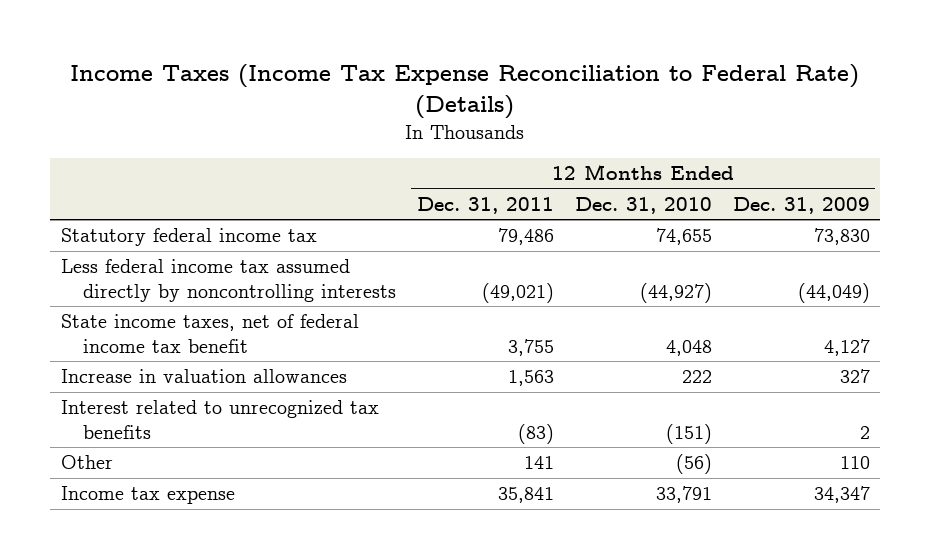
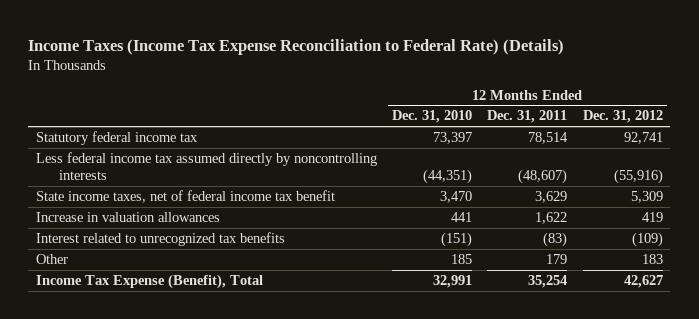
- | 12 Months Ended Dec. 31, 2011 | 12 Months Ended Dec. 31, 2010 | 12 Months Ended Dec. 31, 2009
+ | 12 Months Ended Dec. 31, 2010 | 12 Months Ended Dec. 31, 2011 | 12 Months Ended Dec. 31, 2012
- Statutory federal income tax | 79,486 | 74,655 | 73,830
- Less federal income tax assumed directly by noncontrolling interests | (49,021) | (44,927) | (44,049)
- State income taxes, net of federal income tax benefit | 3,755 | 4,048 | 4,127
- Increase in valuation allowances | 1,563 | 222 | 327
+ Statutory federal income tax | 73,397 | 78,514 | 92,741
+ Less federal income tax assumed directly by noncontrolling interests | (44,351) | (48,607) | (55,916)
+ State income taxes, net of federal income tax benefit | 3,470 | 3,629 | 5,309
+ Increase in valuation allowances | 441 | 1,622 | 419
- Other | 141 | (56) | 110
- Income tax expense | 35,841 | 33,791 | 34,347
+ Other | 185 | 179 | 183
+ Income Tax Expense (Benefit), Total | 32,991 | 35,254 | 42,627

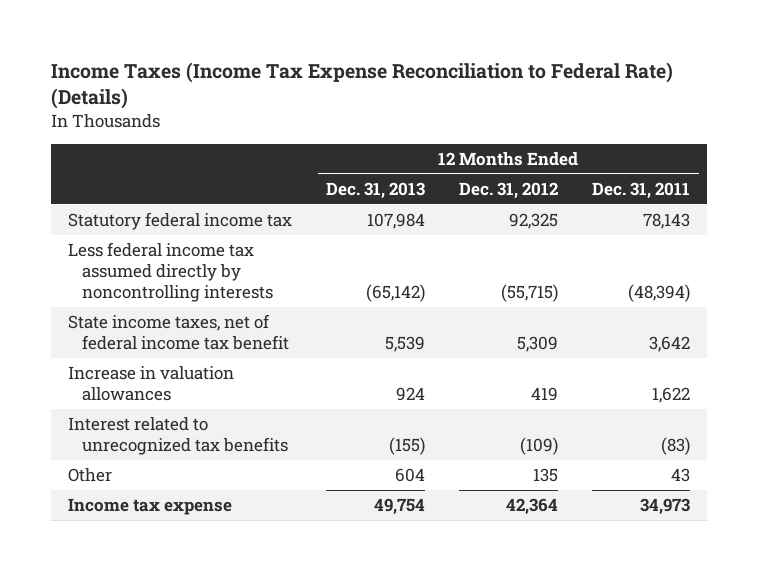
- | 12 Months Ended Dec. 31, 2010 | 12 Months Ended Dec. 31, 2011 | 12 Months Ended Dec. 31, 2012
+ | 12 Months Ended Dec. 31, 2013 | 12 Months Ended Dec. 31, 2012 | 12 Months Ended Dec. 31, 2011
- Statutory federal income tax | 73,397 | 78,514 | 92,741
- Less federal income tax assumed directly by noncontrolling interests | (44,351) | (48,607) | (55,916)
- State income taxes, net of federal income tax benefit | 3,470 | 3,629 | 5,309
+ Statutory federal income tax | 107,984 | 92,325 | 78,143
+ Less federal income tax assumed directly by noncontrolling interests | (65,142) | (55,715) | (48,394)
+ State income taxes, net of federal income tax benefit | 5,539 | 5,309 | 3,642
- Other | 185 | 179 | 183
- Income Tax Expense (Benefit), Total | 32,991 | 35,254 | 42,627
+ Other | 604 | 135 | 43
+ Income tax expense | 49,754 | 42,364 | 34,973

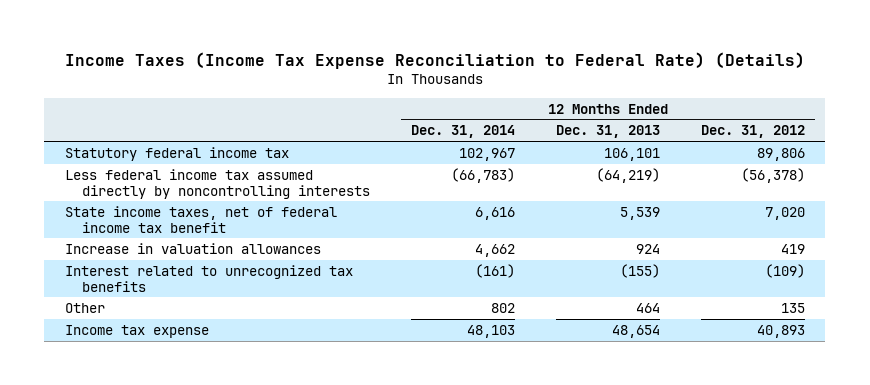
- | 12 Months Ended Dec. 31, 2013 | 12 Months Ended Dec. 31, 2012 | 12 Months Ended Dec. 31, 2011
+ | 12 Months Ended Dec. 31, 2014 | 12 Months Ended Dec. 31, 2013 | 12 Months Ended Dec. 31, 2012
- Statutory federal income tax | 107,984 | 92,325 | 78,143
- Less federal income tax assumed directly by noncontrolling interests | (65,142) | (55,715) | (48,394)
- State income taxes, net of federal income tax benefit | 5,539 | 5,309 | 3,642
+ Statutory federal income tax | 102,967 | 106,101 | 89,806
+ Less federal income tax assumed directly by noncontrolling interests | (66,783) | (64,219) | (56,378)
+ State income taxes, net of federal income tax benefit | 6,616 | 5,539 | 7,020
- Other | 604 | 135 | 43
- Income tax expense | 49,754 | 42,364 | 34,973
+ Other | 802 | 464 | 135
+ Income tax expense | 48,103 | 48,654 | 40,893

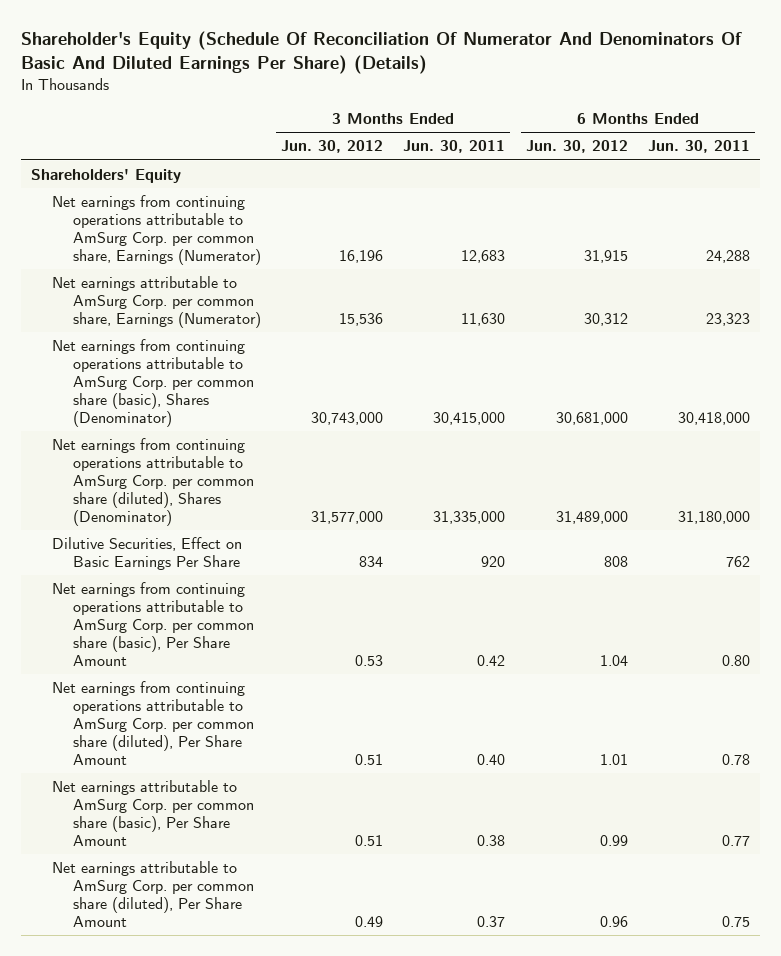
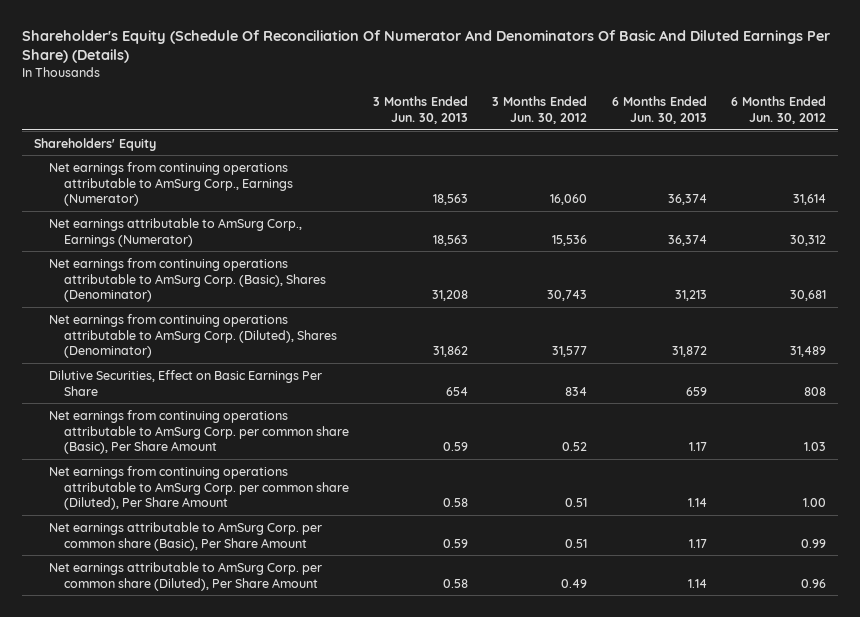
- | 3 Months Ended Jun. 30, 2012 | 3 Months Ended Jun. 30, 2011 | 6 Months Ended Jun. 30, 2012 | 6 Months Ended Jun. 30, 2011
+ | 3 Months Ended Jun. 30, 2013 | 3 Months Ended Jun. 30, 2012 | 6 Months Ended Jun. 30, 2013 | 6 Months Ended Jun. 30, 2012
- Net earnings from continuing operations attributable to AmSurg Corp. per common share, Earnings (Numerator) | 16,196 | 12,683 | 31,915 | 24,288
- Net earnings attributable to AmSurg Corp. per common share, Earnings (Numerator) | 15,536 | 11,630 | 30,312 | 23,323
- Net earnings from continuing operations attributable to AmSurg Corp. per common share (basic), Shares (Denominator) | 30,743,000 | 30,415,000 | 30,681,000 | 30,418,000
- Net earnings from continuing operations attributable to AmSurg Corp. per common share (diluted), Shares (Denominator) | 31,577,000 | 31,335,000 | 31,489,000 | 31,180,000
+ Net earnings from continuing operations attributable to AmSurg Corp., Earnings (Numerator) | 18,563 | 16,060 | 36,374 | 31,614
+ Net earnings attributable to AmSurg Corp., Earnings (Numerator) | 18,563 | 15,536 | 36,374 | 30,312
+ Net earnings from continuing operations attributable to AmSurg Corp. (Basic), Shares (Denominator) | 31,208 | 30,743 | 31,213 | 30,681
+ Net earnings from continuing operations attributable to AmSurg Corp. (Diluted), Shares (Denominator) | 31,862 | 31,577 | 31,872 | 31,489
- Net earnings from continuing operations attributable to AmSurg Corp. per common share (basic), Per Share Amount | 0.53 | 0.42 | 1.04 | 0.80
- Net earnings from continuing operations attributable to AmSurg Corp. per common share (diluted), Per Share Amount | 0.51 | 0.40 | 1.01 | 0.78
- Net earnings attributable to AmSurg Corp. per common share (basic), Per Share Amount | 0.51 | 0.38 | 0.99 | 0.77
- Net earnings attributable to AmSurg Corp. per common share (diluted), Per Share Amount | 0.49 | 0.37 | 0.96 | 0.75
+ Net earnings from continuing operations attributable to AmSurg Corp. per common share (Basic), Per Share Amount | 0.59 | 0.52 | 1.17 | 1.03
+ Net earnings from continuing operations attributable to AmSurg Corp. per common share (Diluted), Per Share Amount | 0.58 | 0.51 | 1.14 | 1.00
+ Net earnings attributable to AmSurg Corp. per common share (Basic), Per Share Amount | 0.59 | 0.51 | 1.17 | 0.99
+ Net earnings attributable to AmSurg Corp. per common share (Diluted), Per Share Amount | 0.58 | 0.49 | 1.14 | 0.96

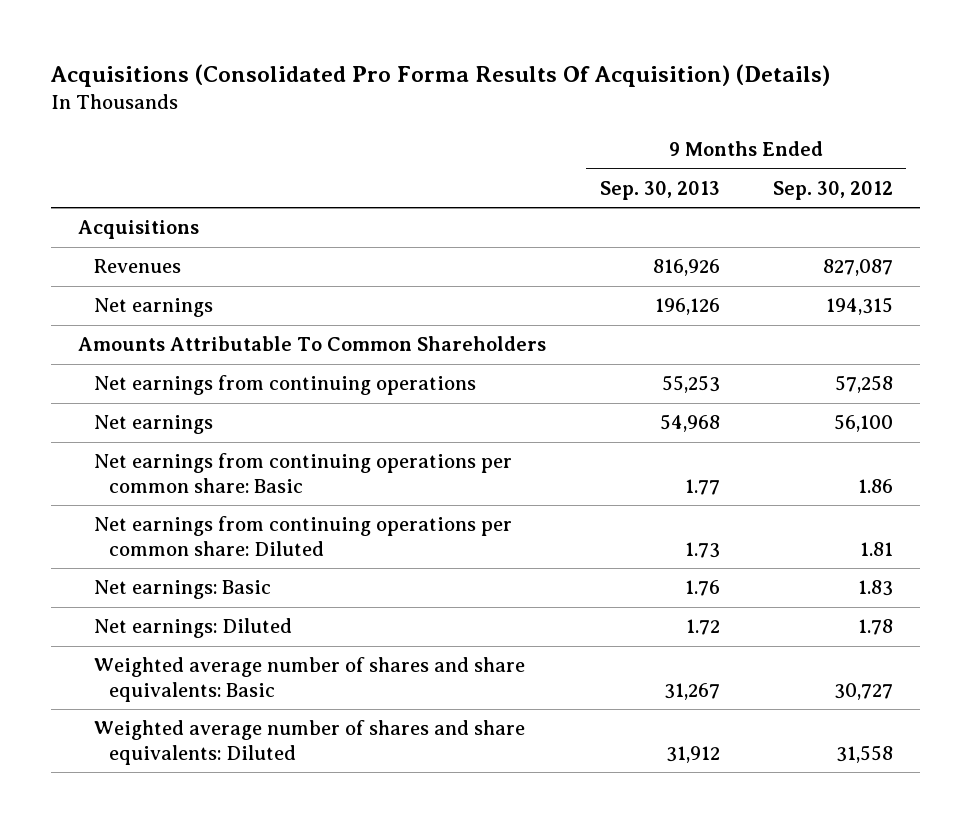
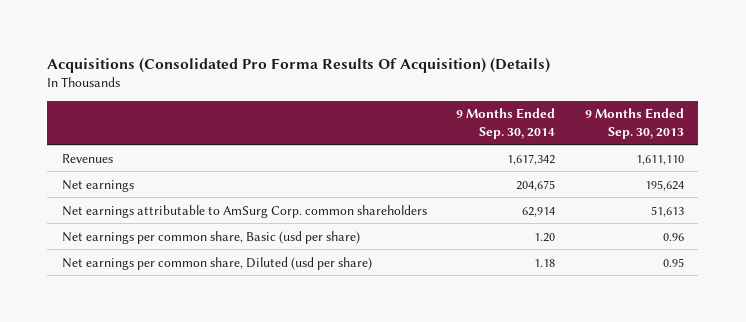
- | 9 Months Ended Sep. 30, 2013 | 9 Months Ended Sep. 30, 2012
+ | 9 Months Ended Sep. 30, 2014 | 9 Months Ended Sep. 30, 2013
- Acquisitions
- Revenues | 816,926 | 827,087
- Net earnings | 196,126 | 194,315
- Amounts Attributable To Common Shareholders
- Net earnings from continuing operations | 55,253 | 57,258
- Net earnings | 54,968 | 56,100
- Net earnings from continuing operations per common share: Basic | 1.77 | 1.86
- Net earnings from continuing operations per common share: Diluted | 1.73 | 1.81
- Net earnings: Basic | 1.76 | 1.83
- Net earnings: Diluted | 1.72 | 1.78
- Weighted average number of shares and share equivalents: Basic | 31,267 | 30,727
- Weighted average number of shares and share equivalents: Diluted | 31,912 | 31,558
+ Revenues | 1,617,342 | 1,611,110
+ Net earnings | 204,675 | 195,624
+ Net earnings attributable to AmSurg Corp. common shareholders | 62,914 | 51,613
+ Net earnings per common share, Basic (usd per share) | 1.20 | 0.96
+ Net earnings per common share, Diluted (usd per share) | 1.18 | 0.95

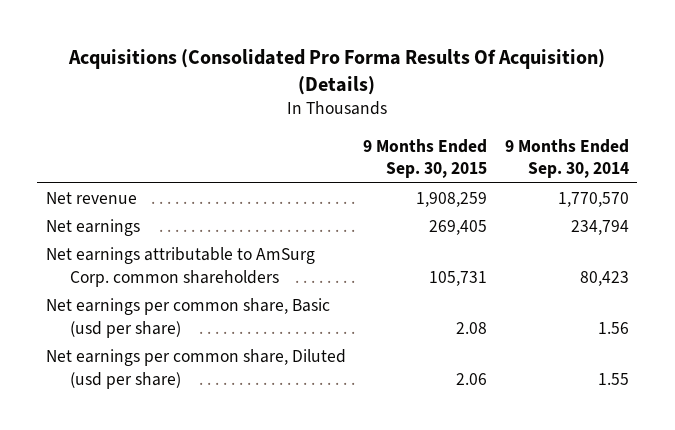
- | 9 Months Ended Sep. 30, 2014 | 9 Months Ended Sep. 30, 2013
+ | 9 Months Ended Sep. 30, 2015 | 9 Months Ended Sep. 30, 2014
- Revenues | 1,617,342 | 1,611,110
- Net earnings | 204,675 | 195,624
- Net earnings attributable to AmSurg Corp. common shareholders | 62,914 | 51,613
- Net earnings per common share, Basic (usd per share) | 1.20 | 0.96
- Net earnings per common share, Diluted (usd per share) | 1.18 | 0.95
+ Net revenue | 1,908,259 | 1,770,570
+ Net earnings | 269,405 | 234,794
+ Net earnings attributable to AmSurg Corp. common shareholders | 105,731 | 80,423
+ Net earnings per common share, Basic (usd per share) | 2.08 | 1.56
+ Net earnings per common share, Diluted (usd per share) | 2.06 | 1.55

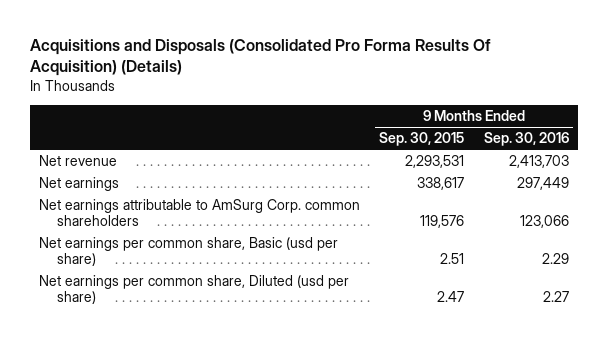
- Acquisitions (Consolidated Pro Forma Results Of Acquisition) (Details)
+ Acquisitions and Disposals (Consolidated Pro Forma Results Of Acquisition) (Details)
- | 9 Months Ended Sep. 30, 2015 | 9 Months Ended Sep. 30, 2014
+ | 9 Months Ended Sep. 30, 2015 | 9 Months Ended Sep. 30, 2016
- Net revenue | 1,908,259 | 1,770,570
- Net earnings | 269,405 | 234,794
- Net earnings attributable to AmSurg Corp. common shareholders | 105,731 | 80,423
- Net earnings per common share, Basic (usd per share) | 2.08 | 1.56
- Net earnings per common share, Diluted (usd per share) | 2.06 | 1.55
+ Net revenue | 2,293,531 | 2,413,703
+ Net earnings | 338,617 | 297,449
+ Net earnings attributable to AmSurg Corp. common shareholders | 119,576 | 123,066
+ Net earnings per common share, Basic (usd per share) | 2.51 | 2.29
+ Net earnings per common share, Diluted (usd per share) | 2.47 | 2.27

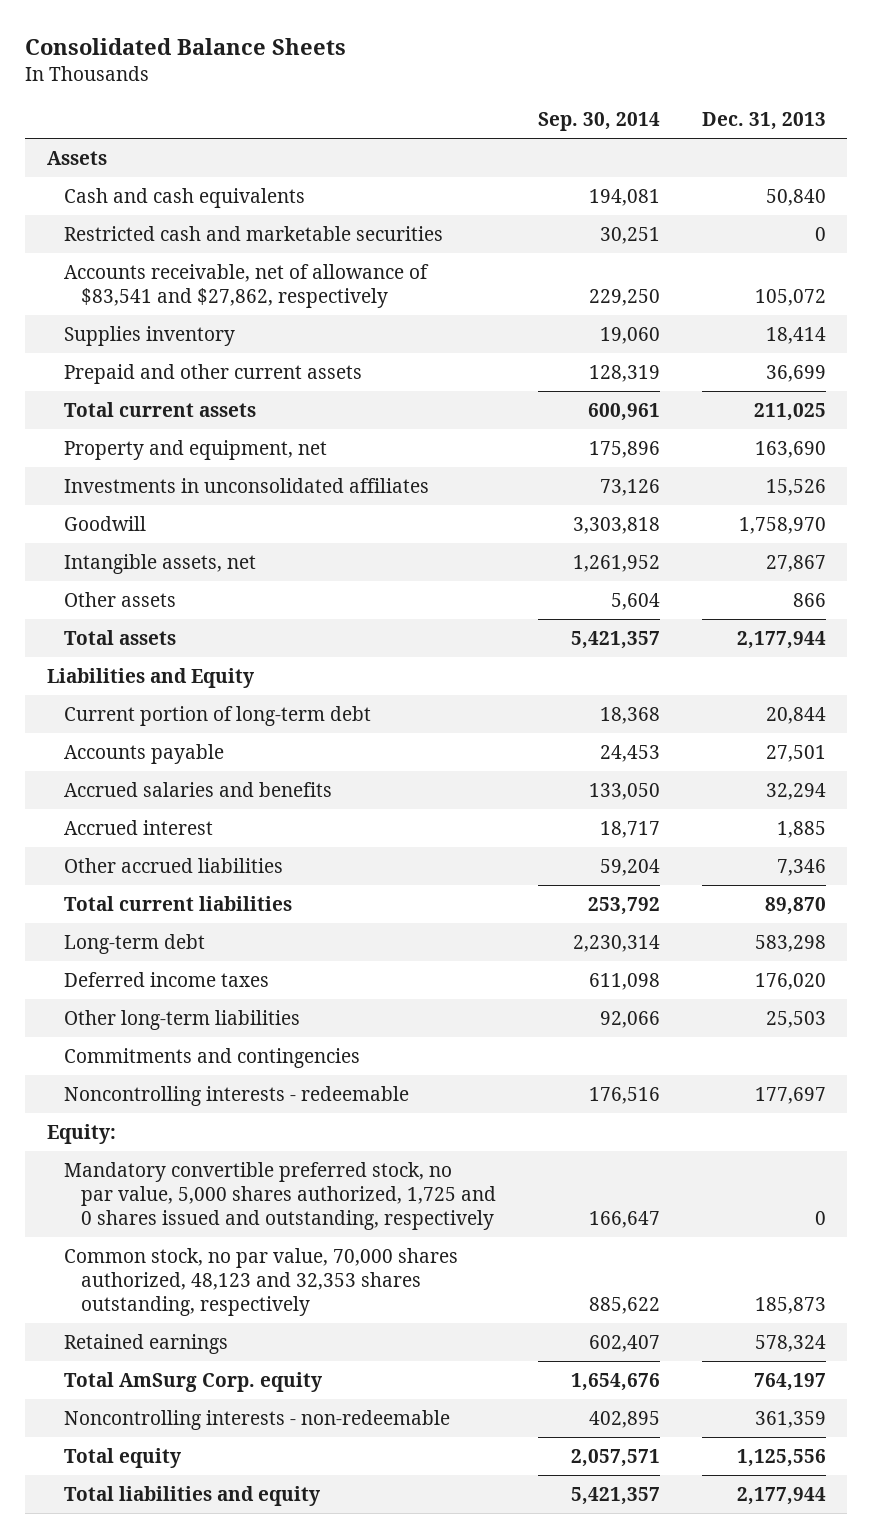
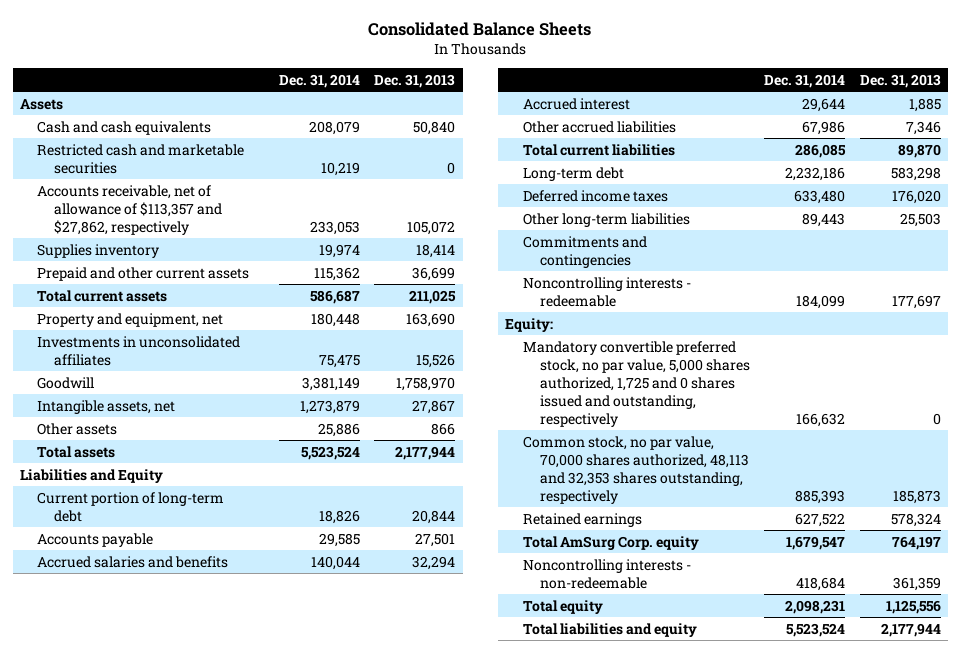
- | Sep. 30, 2014 | Dec. 31, 2013
+ | Dec. 31, 2014 | Dec. 31, 2013
- Accounts receivable, net of allowance of $83,541 and $27,862, respectively | 229,250 | 105,072
+ Accounts receivable, net of allowance of $113,357 and $27,862, respectively | 233,053 | 105,072
- Common stock, no par value, 70,000 shares authorized, 48,123 and 32,353 shares outstanding, respectively | 885,622 | 185,873
+ Common stock, no par value, 70,000 shares authorized, 48,113 and 32,353 shares outstanding, respectively | 885,393 | 185,873

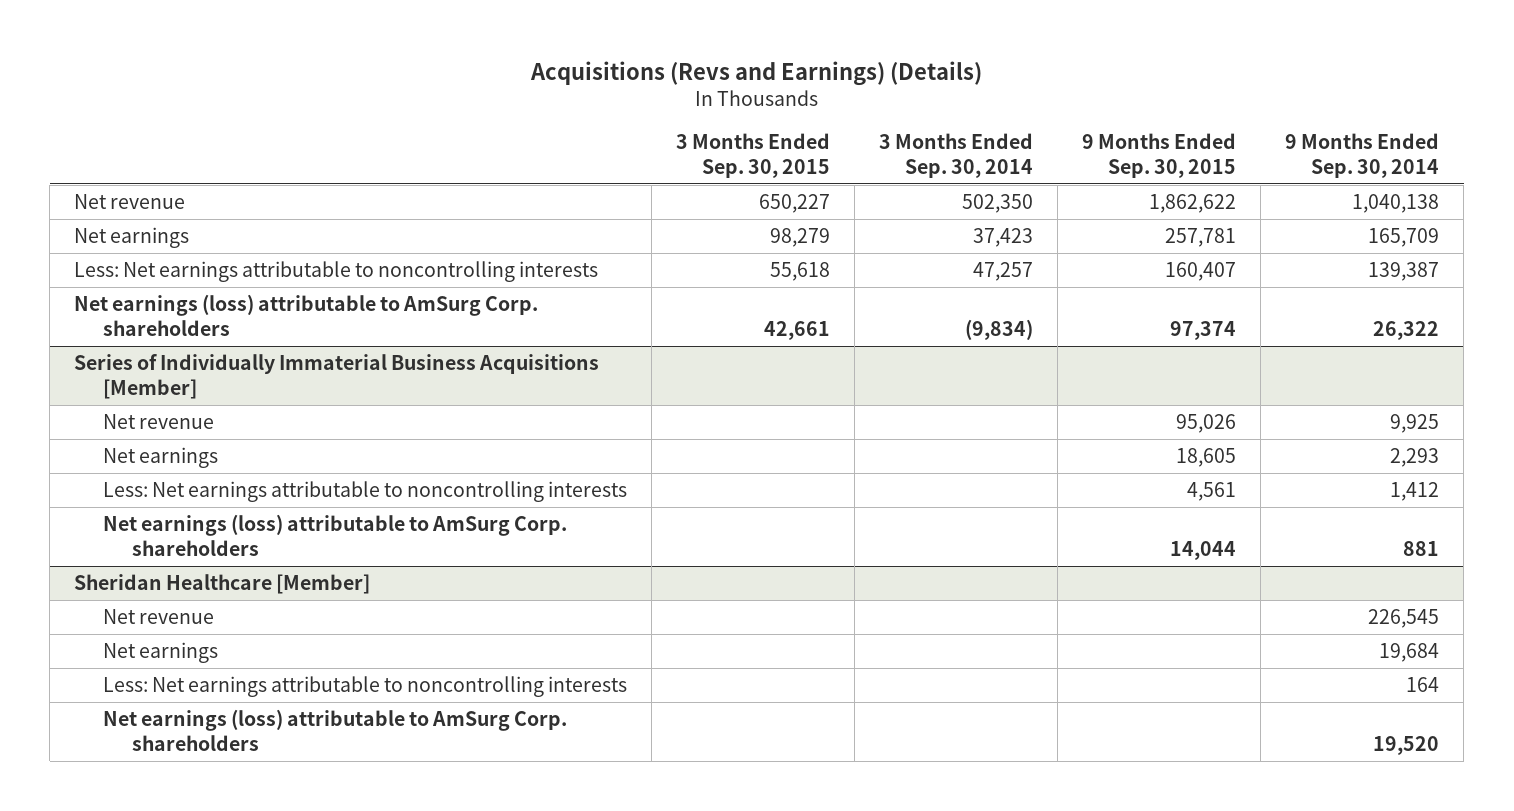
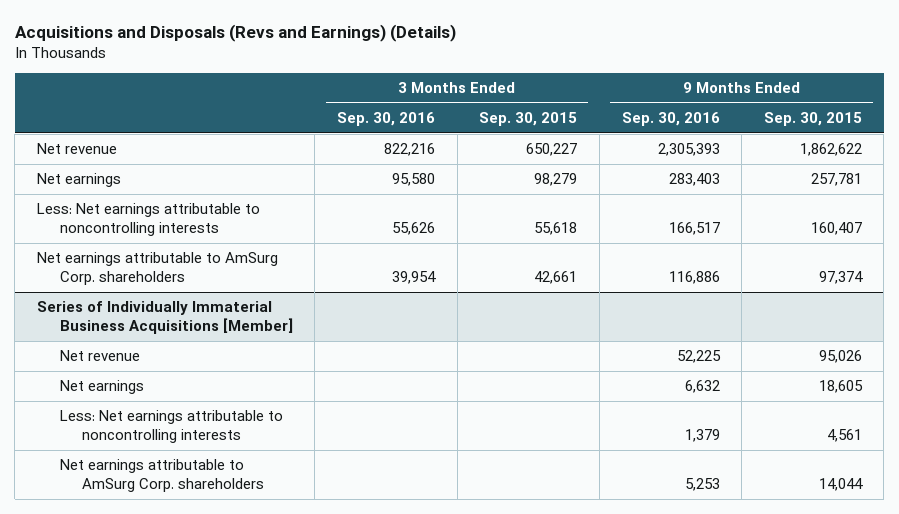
- Acquisitions (Revs and Earnings) (Details)
+ Acquisitions and Disposals (Revs and Earnings) (Details)
- | 3 Months Ended Sep. 30, 2015 | 3 Months Ended Sep. 30, 2014 | 9 Months Ended Sep. 30, 2015 | 9 Months Ended Sep. 30, 2014
+ | 3 Months Ended Sep. 30, 2016 | 3 Months Ended Sep. 30, 2015 | 9 Months Ended Sep. 30, 2016 | 9 Months Ended Sep. 30, 2015
- Net earnings (loss) attributable to AmSurg Corp. shareholders | 42,661 | (9,834) | 97,374 | 26,322
+ Net earnings attributable to AmSurg Corp. shareholders | 39,954 | 42,661 | 116,886 | 97,374
@ Series of Individually Immaterial Business Acquisitions [Member]
- Net earnings (loss) attributable to AmSurg Corp. shareholders | | | 14,044 | 881
- Sheridan Healthcare [Member]
- Net revenue | | | | 226,545
- Net earnings | | | | 19,684
- Less: Net earnings attributable to noncontrolling interests | | | | 164
- Net earnings (loss) attributable to AmSurg Corp. shareholders | | | | 19,520
@ Series of Individually Immaterial Business Acquisitions [Member]
+ Net earnings attributable to AmSurg Corp. shareholders | | | 5,253 | 14,044

